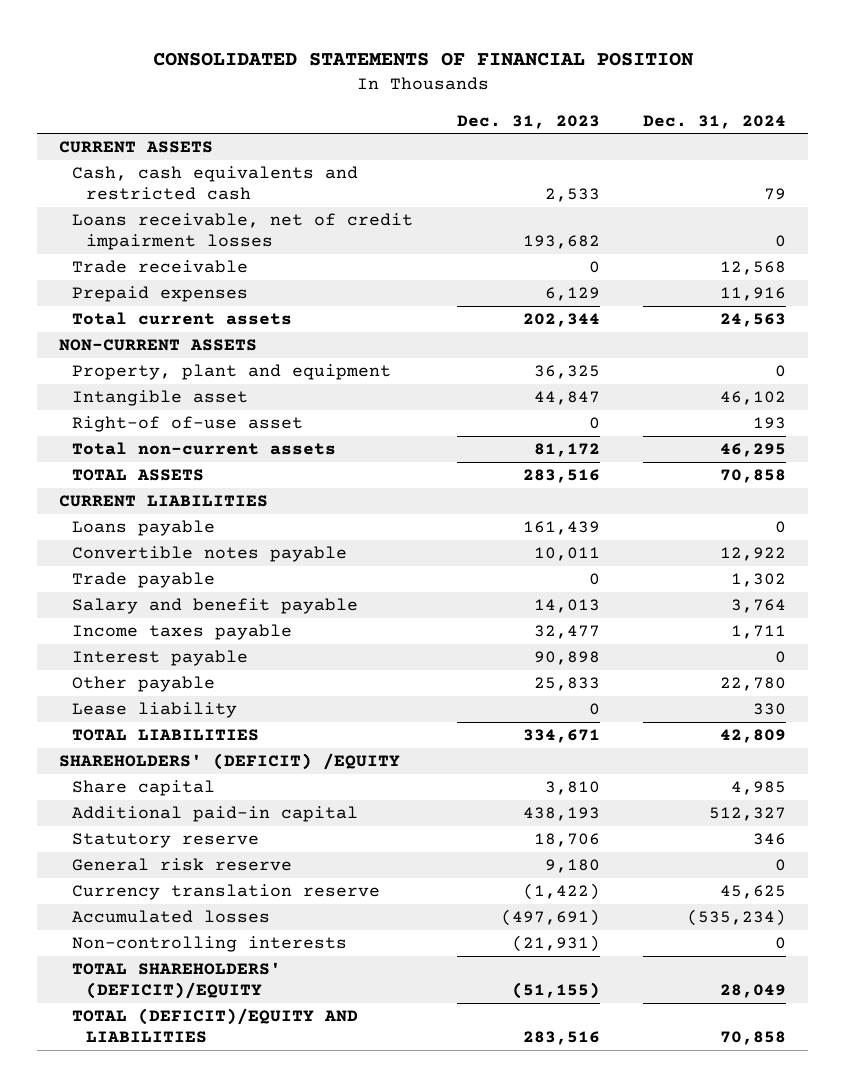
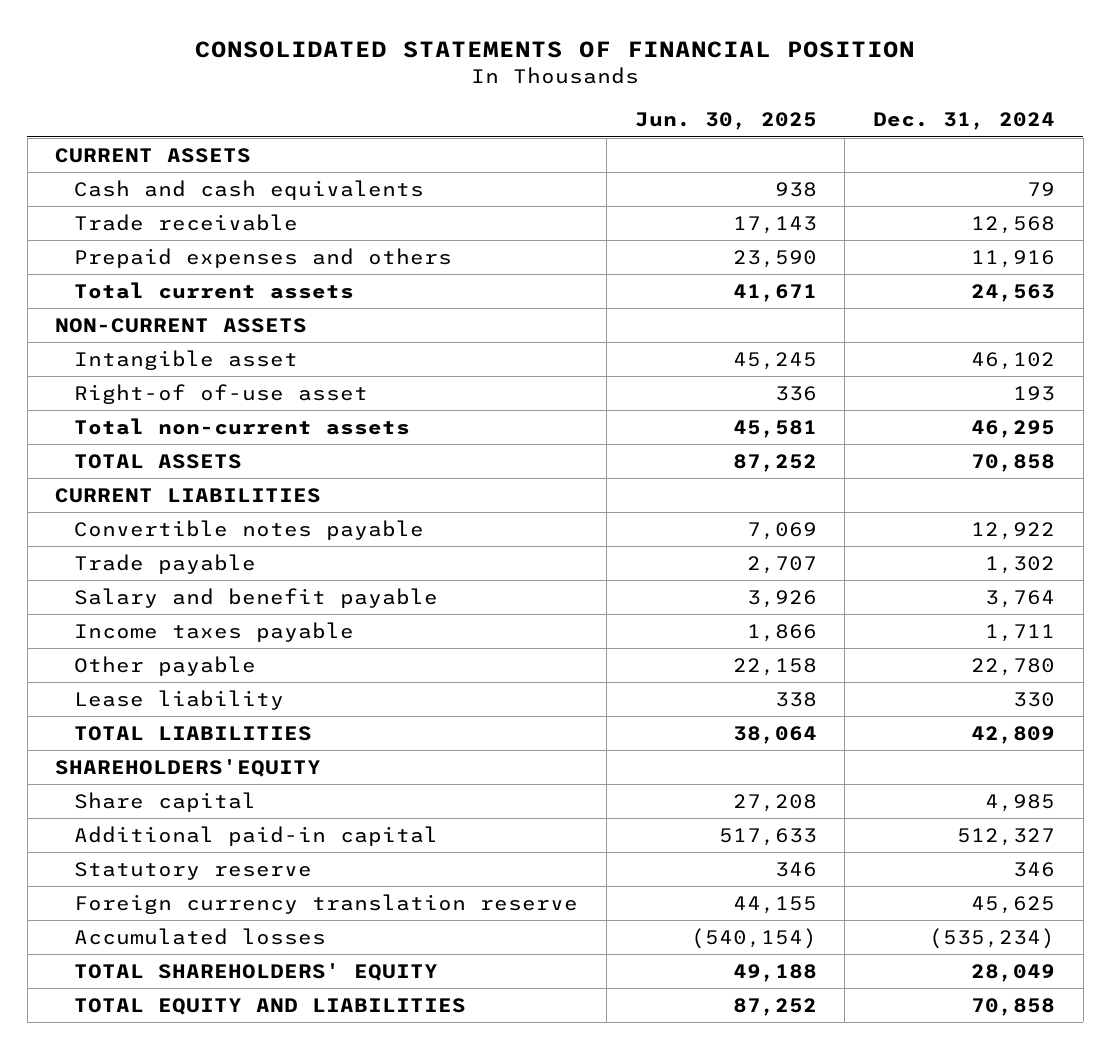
- | Dec. 31, 2023 | Dec. 31, 2024
+ | Jun. 30, 2025 | Dec. 31, 2024
- Cash, cash equivalents and restricted cash | 2,533 | 79
- Loans receivable, net of credit impairment losses | 193,682 | 0
+ Cash and cash equivalents | 938 | 79
- Prepaid expenses | 6,129 | 11,916
+ Prepaid expenses and others | 23,590 | 11,916
- Property, plant and equipment | 36,325 | 0
- Loans payable | 161,439 | 0
- Interest payable | 90,898 | 0
- SHAREHOLDERS' (DEFICIT) /EQUITY
+ SHAREHOLDERS'EQUITY
- General risk reserve | 9,180 | 0
- Currency translation reserve | (1,422) | 45,625
+ Foreign currency translation reserve | 44,155 | 45,625
- Non-controlling interests | (21,931) | 0
- TOTAL SHAREHOLDERS' (DEFICIT)/EQUITY | (51,155) | 28,049
- TOTAL (DEFICIT)/EQUITY AND LIABILITIES | 283,516 | 70,858
+ TOTAL SHAREHOLDERS' EQUITY | 49,188 | 28,049
+ TOTAL EQUITY AND LIABILITIES | 87,252 | 70,858

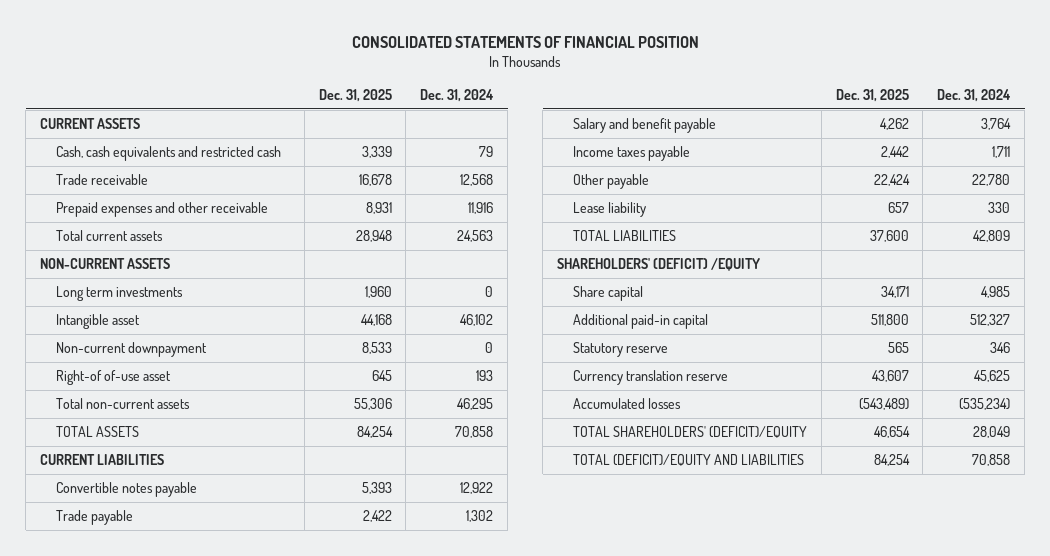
- | Jun. 30, 2025 | Dec. 31, 2024
+ | Dec. 31, 2025 | Dec. 31, 2024
- Cash and cash equivalents | 938 | 79
+ Cash, cash equivalents and restricted cash | 3,339 | 79
- Prepaid expenses and others | 23,590 | 11,916
+ Prepaid expenses and other receivable | 8,931 | 11,916
+ Long term investments | 1,960 | 0
+ Non-current downpayment | 8,533 | 0
- SHAREHOLDERS'EQUITY
+ SHAREHOLDERS' (DEFICIT) /EQUITY
- Foreign currency translation reserve | 44,155 | 45,625
+ Currency translation reserve | 43,607 | 45,625
- TOTAL SHAREHOLDERS' EQUITY | 49,188 | 28,049
- TOTAL EQUITY AND LIABILITIES | 87,252 | 70,858
+ TOTAL SHAREHOLDERS' (DEFICIT)/EQUITY | 46,654 | 28,049
+ TOTAL (DEFICIT)/EQUITY AND LIABILITIES | 84,254 | 70,858

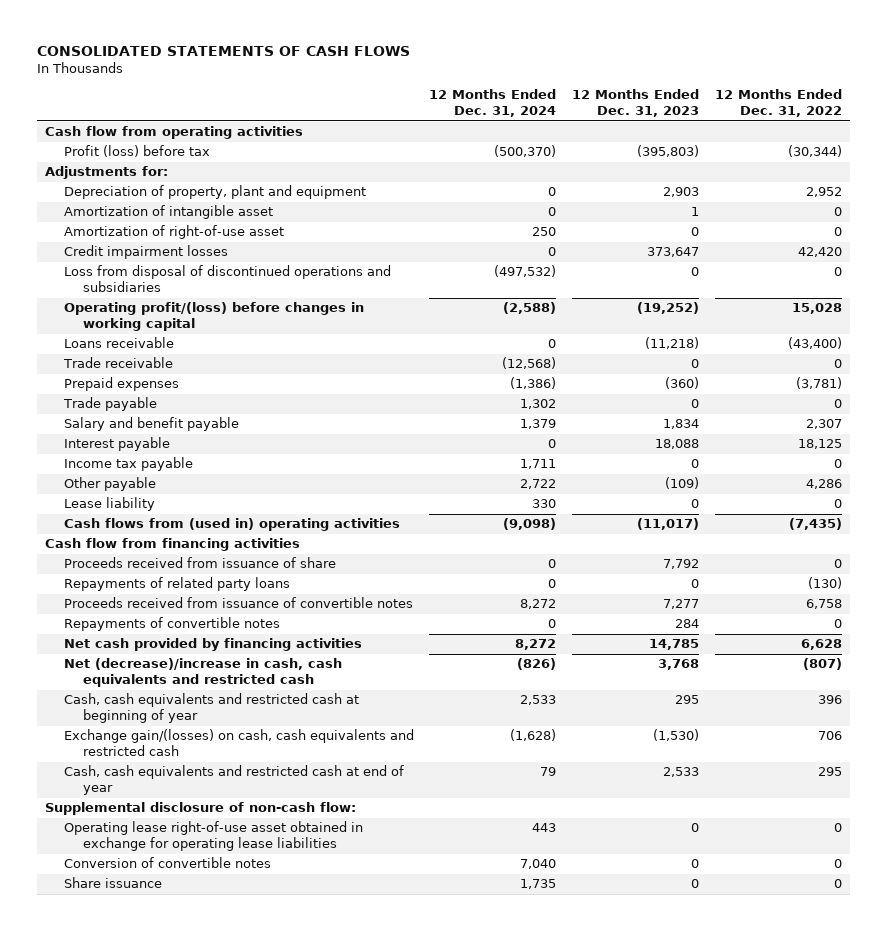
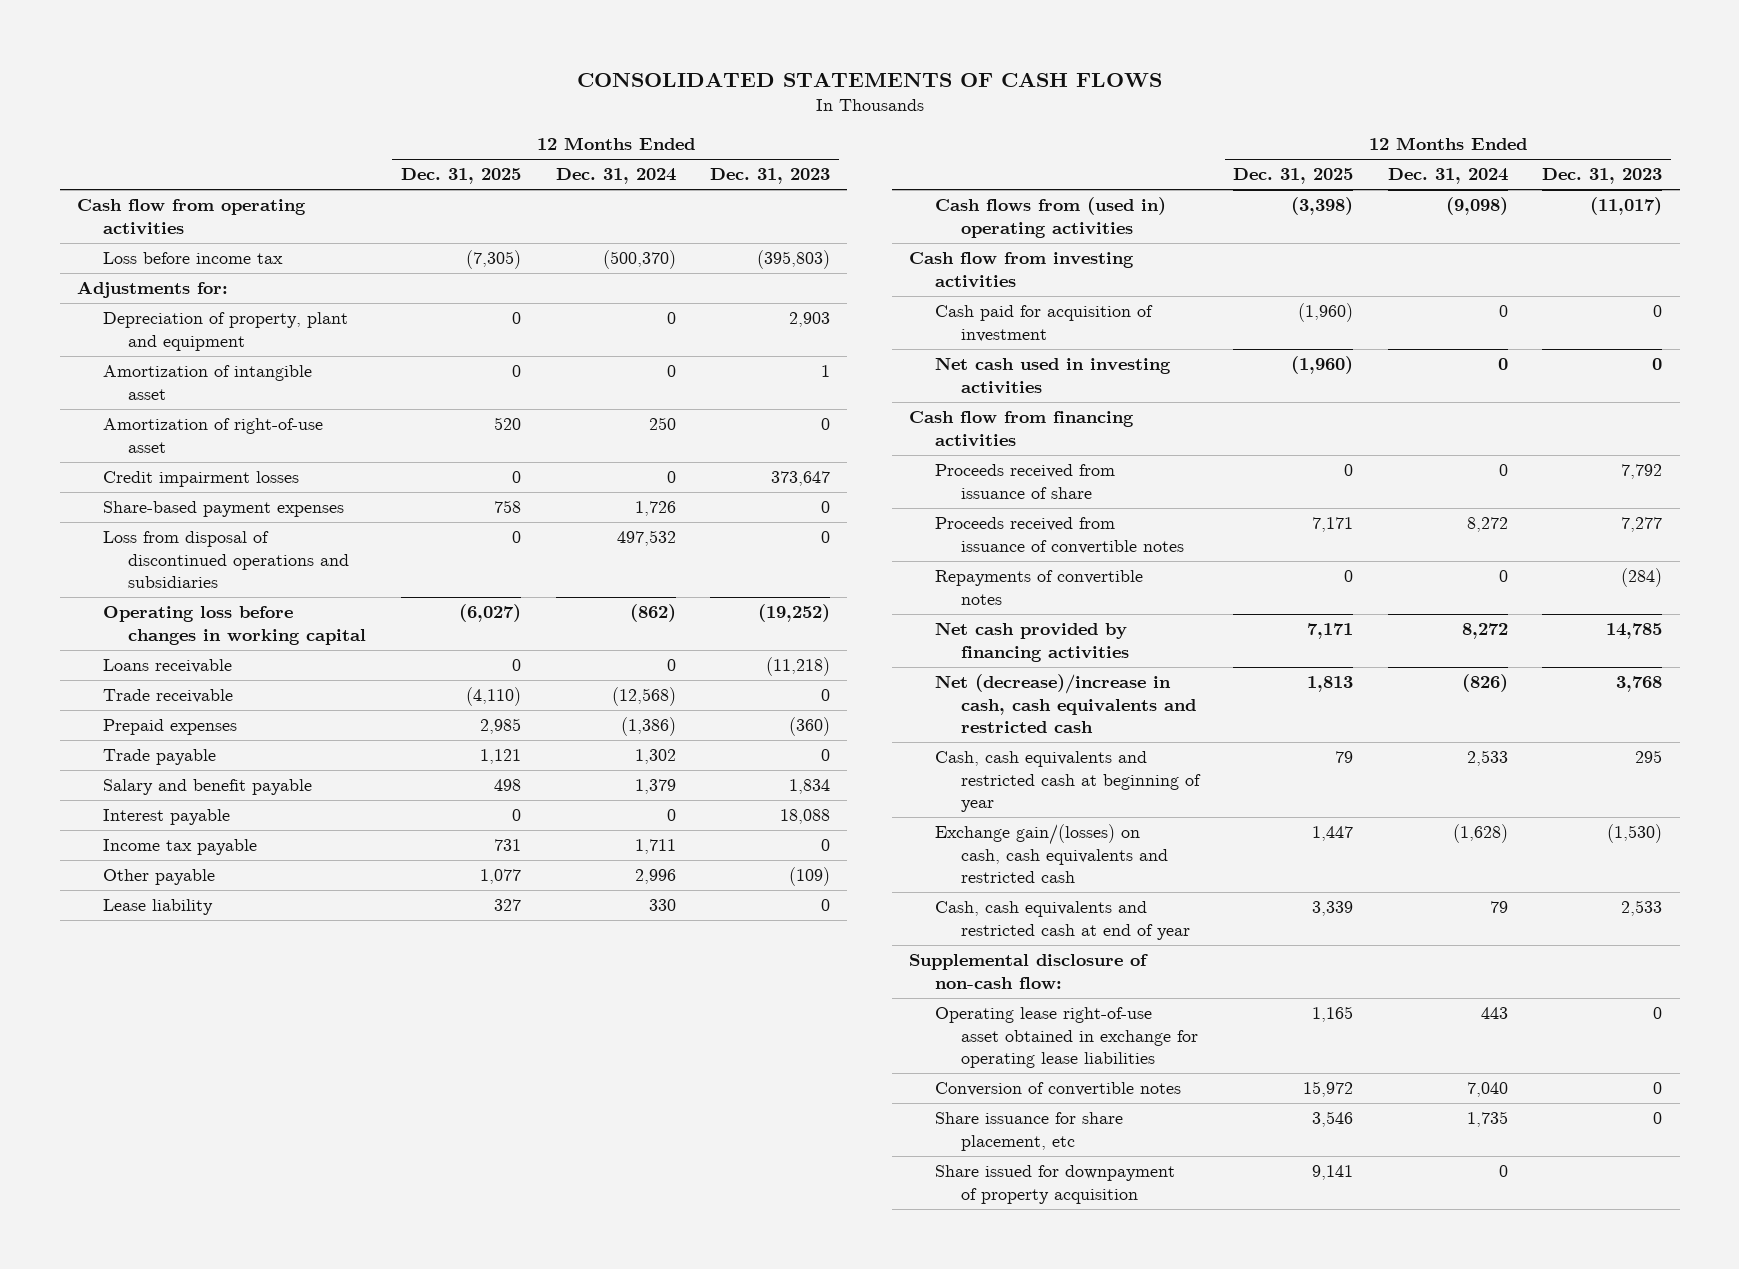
- | 12 Months Ended Dec. 31, 2024 | 12 Months Ended Dec. 31, 2023 | 12 Months Ended Dec. 31, 2022
+ | 12 Months Ended Dec. 31, 2025 | 12 Months Ended Dec. 31, 2024 | 12 Months Ended Dec. 31, 2023
- Profit (loss) before tax | (500,370) | (395,803) | (30,344)
+ Loss before income tax | (7,305) | (500,370) | (395,803)
- Loss from disposal of discontinued operations and subsidiaries | (497,532) | 0 | 0
- Operating profit/(loss) before changes in working capital | (2,588) | (19,252) | 15,028
+ Share-based payment expenses | 758 | 1,726 | 0
+ Loss from disposal of discontinued operations and subsidiaries | 0 | 497,532 | 0
+ Operating loss before changes in working capital | (6,027) | (862) | (19,252)
- Other payable | 2,722 | (109) | 4,286
+ Other payable | 1,077 | 2,996 | (109)
+ Cash flow from investing activities
+ Cash paid for acquisition of investment | (1,960) | 0 | 0
+ Net cash used in investing activities | (1,960) | 0 | 0
- Repayments of related party loans | 0 | 0 | (130)
- Repayments of convertible notes | 0 | 284 | 0
+ Repayments of convertible notes | 0 | 0 | (284)
- Share issuance | 1,735 | 0 | 0
+ Share issuance for share placement, etc | 3,546 | 1,735 | 0
+ Share issued for downpayment of property acquisition | 9,141 | 0 |

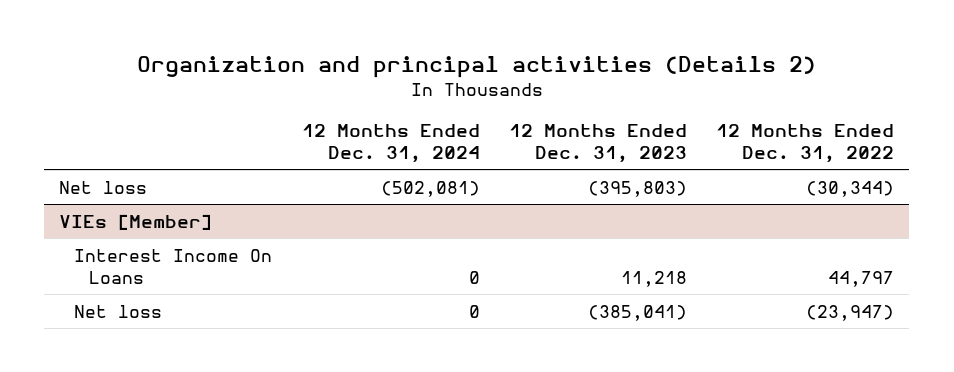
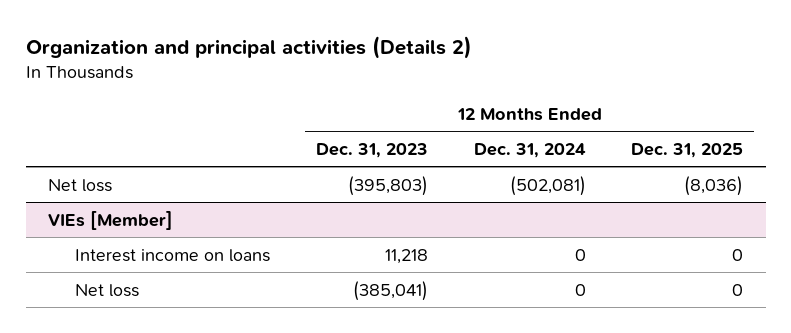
- | 12 Months Ended Dec. 31, 2024 | 12 Months Ended Dec. 31, 2023 | 12 Months Ended Dec. 31, 2022
+ | 12 Months Ended Dec. 31, 2023 | 12 Months Ended Dec. 31, 2024 | 12 Months Ended Dec. 31, 2025
@ VIEs [Member]
- Interest Income On Loans | 0 | 11,218 | 44,797
+ Interest income on loans | 11,218 | 0 | 0

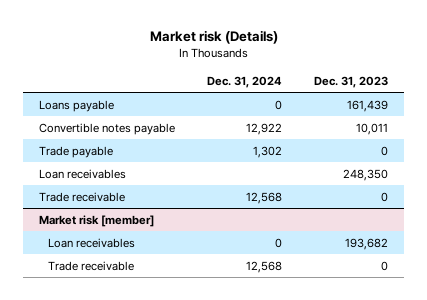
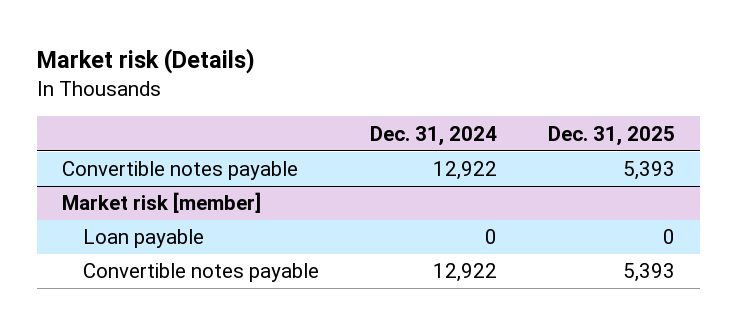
- | Dec. 31, 2024 | Dec. 31, 2023
+ | Dec. 31, 2024 | Dec. 31, 2025
- Loans payable | 0 | 161,439
- Trade payable | 1,302 | 0
- Loan receivables | | 248,350
- Trade receivable | 12,568 | 0
@ Market risk [member]
- Loan receivables | 0 | 193,682
- Trade receivable | 12,568 | 0
+ Loan payable | 0 | 0
+ Convertible notes payable | 12,922 | 5,393

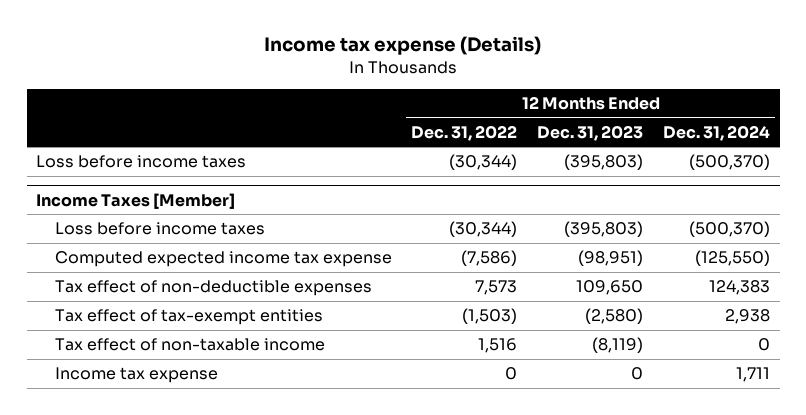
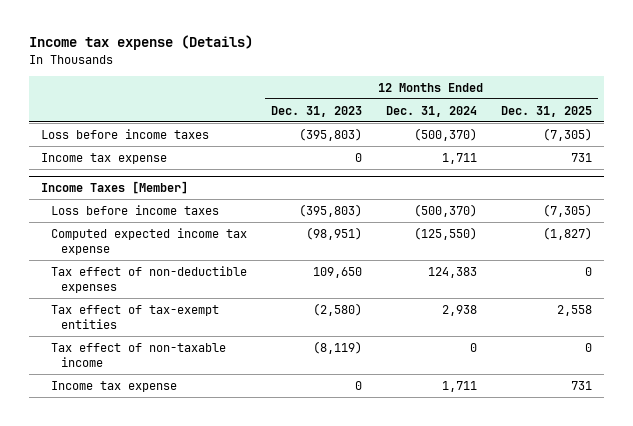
- | 12 Months Ended Dec. 31, 2022 | 12 Months Ended Dec. 31, 2023 | 12 Months Ended Dec. 31, 2024
+ | 12 Months Ended Dec. 31, 2023 | 12 Months Ended Dec. 31, 2024 | 12 Months Ended Dec. 31, 2025
+ Income tax expense | 0 | 1,711 | 731

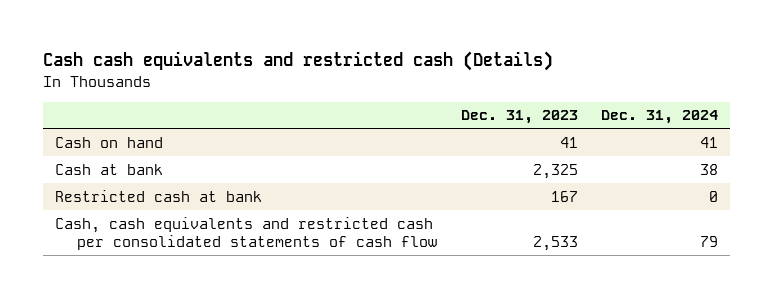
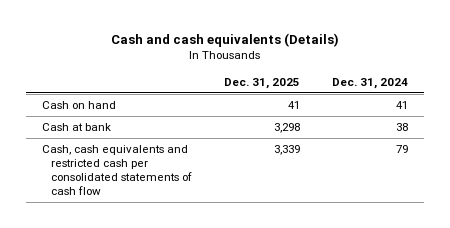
- Cash cash equivalents and restricted cash (Details)
+ Cash and cash equivalents (Details)
- | Dec. 31, 2023 | Dec. 31, 2024
+ | Dec. 31, 2025 | Dec. 31, 2024
- Restricted cash at bank | 167 | 0

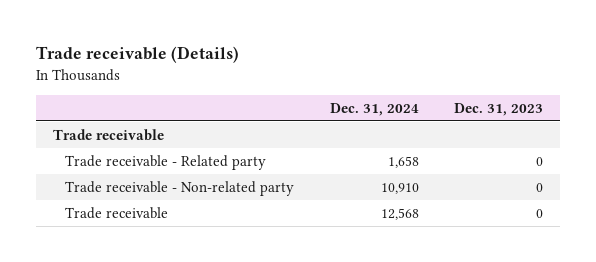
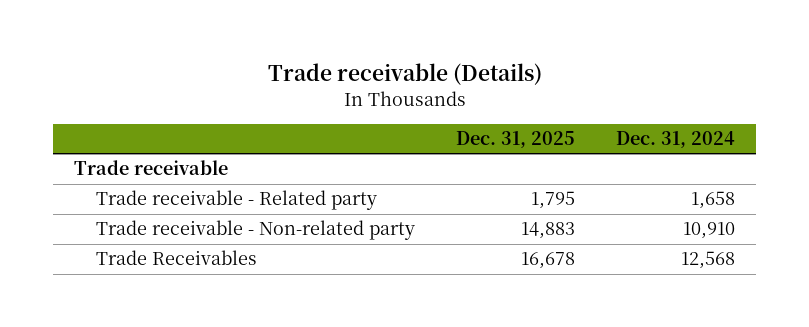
- | Dec. 31, 2024 | Dec. 31, 2023
+ | Dec. 31, 2025 | Dec. 31, 2024
- Trade receivable | 12,568 | 0
+ Trade Receivables | 16,678 | 12,568

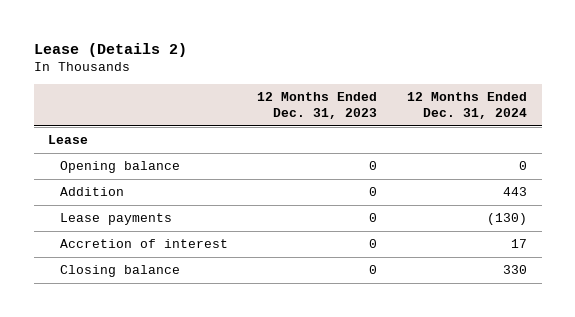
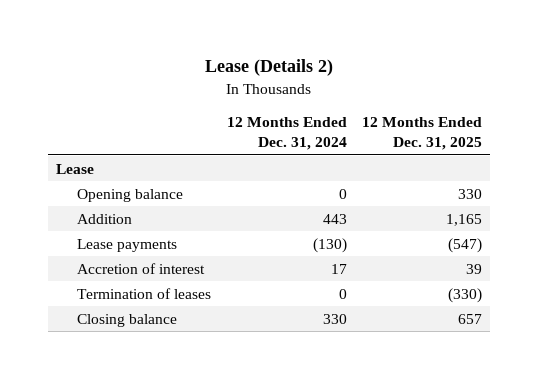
- | 12 Months Ended Dec. 31, 2023 | 12 Months Ended Dec. 31, 2024
+ | 12 Months Ended Dec. 31, 2024 | 12 Months Ended Dec. 31, 2025
+ Termination of leases | 0 | (330)

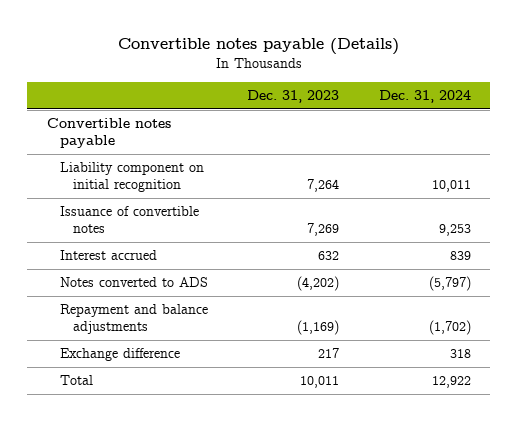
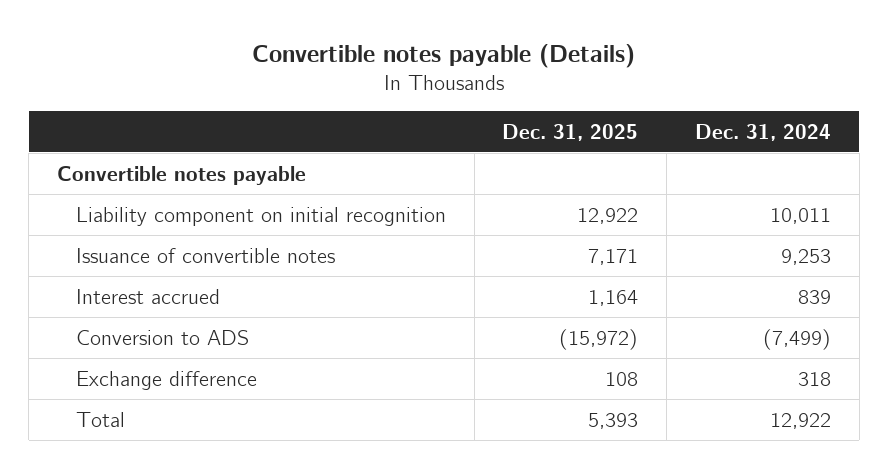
- | Dec. 31, 2023 | Dec. 31, 2024
+ | Dec. 31, 2025 | Dec. 31, 2024
- Notes converted to ADS | (4,202) | (5,797)
- Repayment and balance adjustments | (1,169) | (1,702)
+ Conversion to ADS | (15,972) | (7,499)

